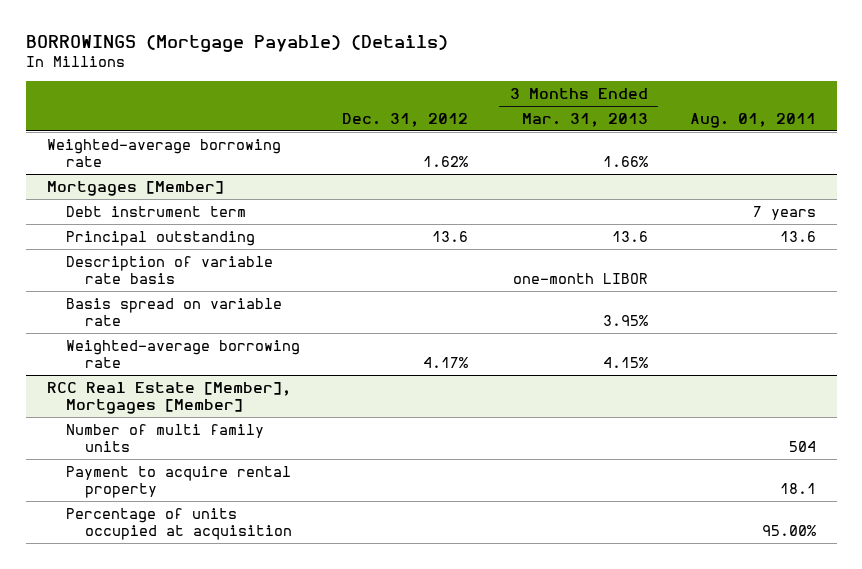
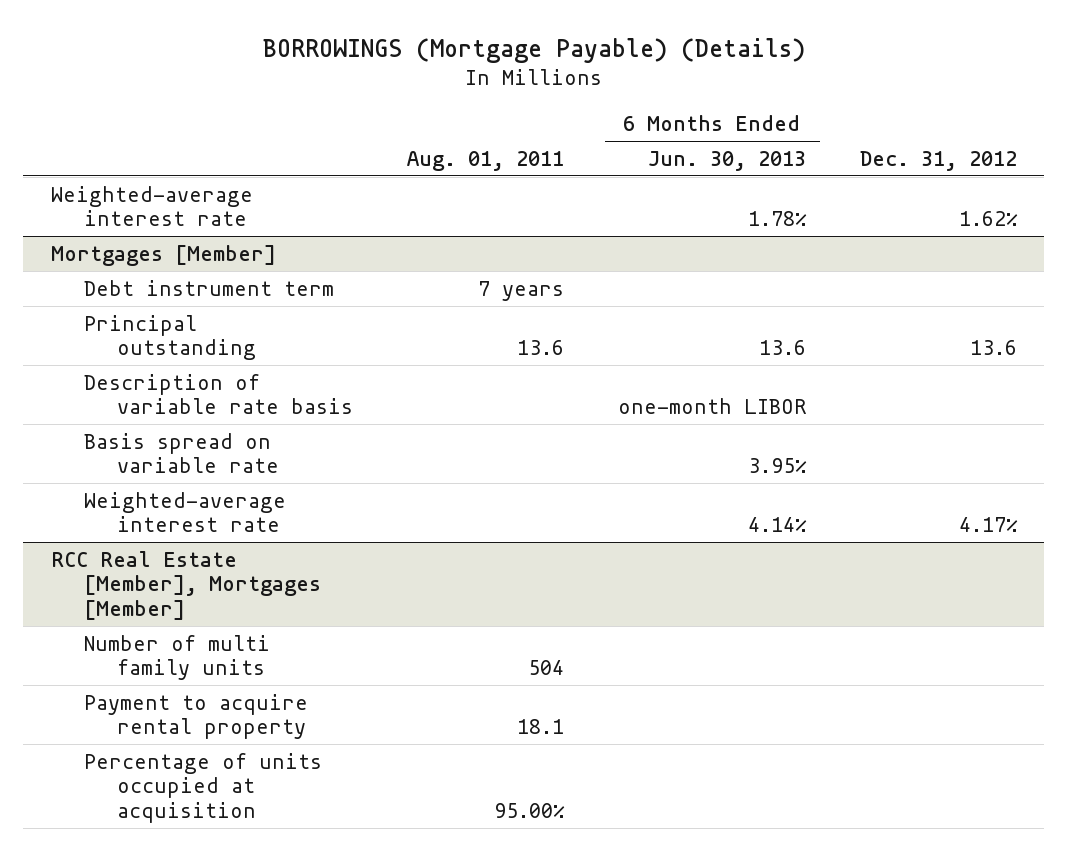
- | Dec. 31, 2012 | 3 Months Ended Mar. 31, 2013 | Aug. 01, 2011
+ | Aug. 01, 2011 | 6 Months Ended Jun. 30, 2013 | Dec. 31, 2012
- Weighted-average borrowing rate | 1.62% | 1.66% |
+ Weighted-average interest rate | | 1.78% | 1.62%
@ Mortgages [Member]
- Weighted-average borrowing rate | 4.17% | 4.15% |
+ Weighted-average interest rate | | 4.14% | 4.17%

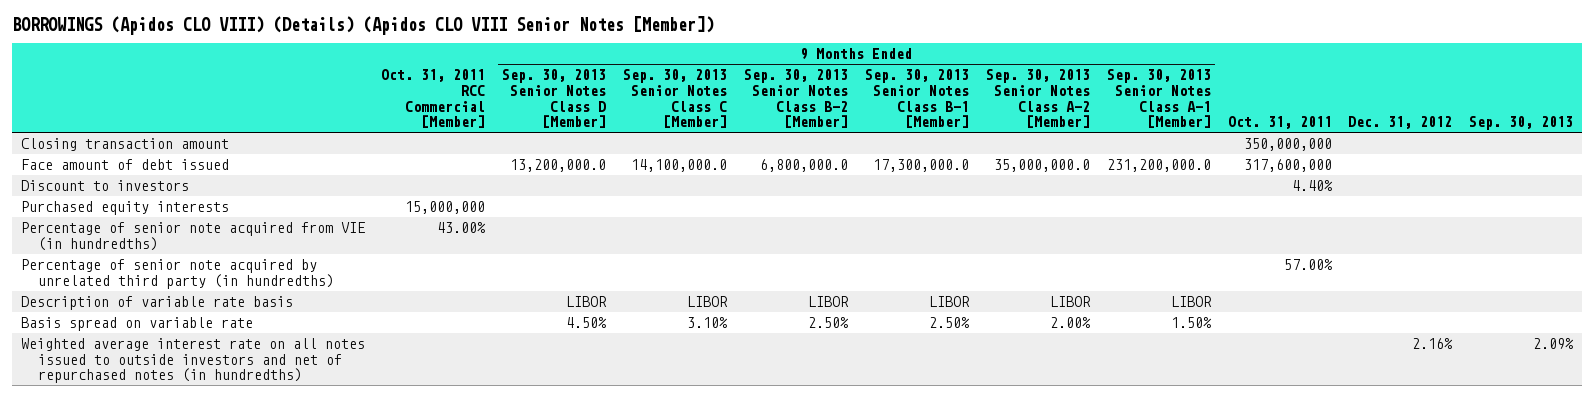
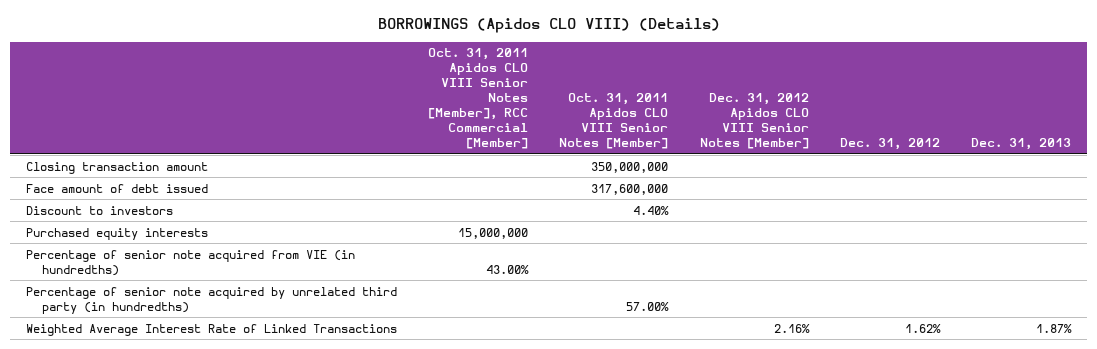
- BORROWINGS (Apidos CLO VIII) (Details) (Apidos CLO VIII Senior Notes [Member])
+ BORROWINGS (Apidos CLO VIII) (Details)
- | Oct. 31, 2011 RCC Commercial [Member] | 9 Months Ended Sep. 30, 2013 Senior Notes Class D [Member] | 9 Months Ended Sep. 30, 2013 Senior Notes Class C [Member] | 9 Months Ended Sep. 30, 2013 Senior Notes Class B-2 [Member] | 9 Months Ended Sep. 30, 2013 Senior Notes Class B-1 [Member] | 9 Months Ended Sep. 30, 2013 Senior Notes Class A-2 [Member] | 9 Months Ended Sep. 30, 2013 Senior Notes Class A-1 [Member] | Oct. 31, 2011 | Dec. 31, 2012 | Sep. 30, 2013
+ | Oct. 31, 2011 Apidos CLO VIII Senior Notes [Member], RCC Commercial [Member] | Oct. 31, 2011 Apidos CLO VIII Senior Notes [Member] | Dec. 31, 2012 Apidos CLO VIII Senior Notes [Member] | Dec. 31, 2012 | Dec. 31, 2013
- Description of variable rate basis | | LIBOR | LIBOR | LIBOR | LIBOR | LIBOR | LIBOR | | |
- Basis spread on variable rate | | 4.50% | 3.10% | 2.50% | 2.50% | 2.00% | 1.50% | | |
- Weighted average interest rate on all notes issued to outside investors and net of repurchased notes (in hundredths) | | | | | | | | | 2.16% | 2.09%
+ Weighted Average Interest Rate of Linked Transactions | | | 2.16% | 1.62% | 1.87%

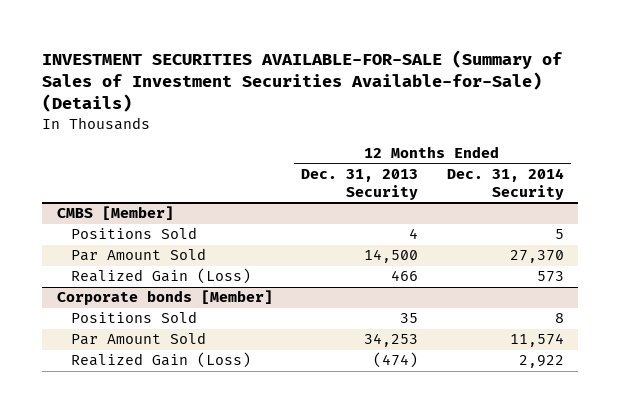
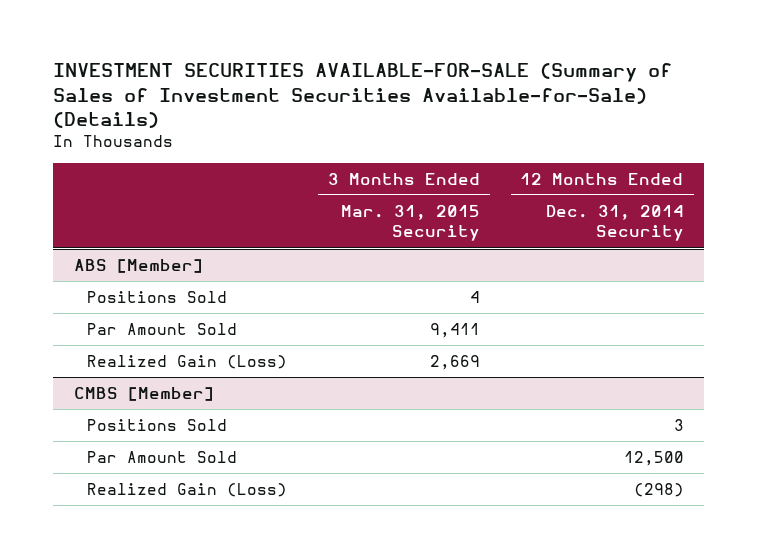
- | 12 Months Ended Dec. 31, 2013 Security | 12 Months Ended Dec. 31, 2014 Security
+ | 3 Months Ended Mar. 31, 2015 Security | 12 Months Ended Dec. 31, 2014 Security
+ ABS [Member]
+ Positions Sold | 4 |
+ Par Amount Sold | 9,411 |
+ Realized Gain (Loss) | 2,669 |
@ CMBS [Member]
- Positions Sold | 4 | 5
- Par Amount Sold | 14,500 | 27,370
- Realized Gain (Loss) | 466 | 573
- Corporate bonds [Member]
- Positions Sold | 35 | 8
- Par Amount Sold | 34,253 | 11,574
- Realized Gain (Loss) | (474) | 2,922
@ CMBS [Member]
+ Positions Sold | | 3
+ Par Amount Sold | | 12,500
+ Realized Gain (Loss) | | (298)

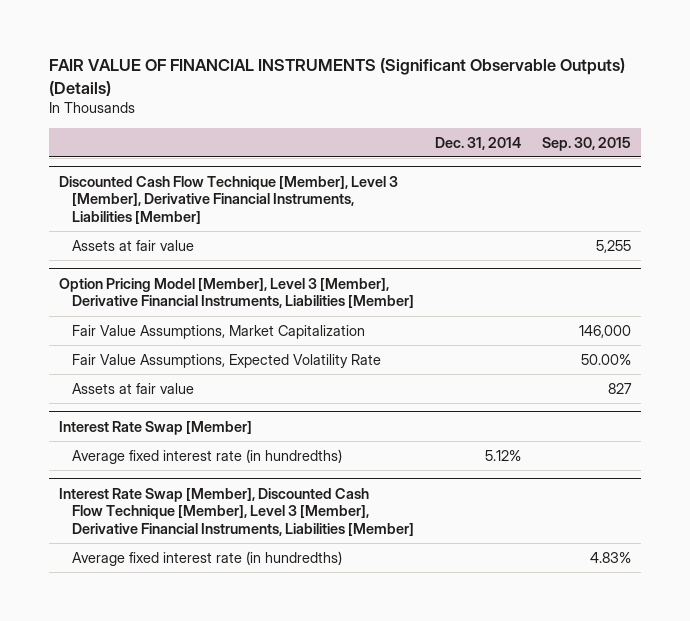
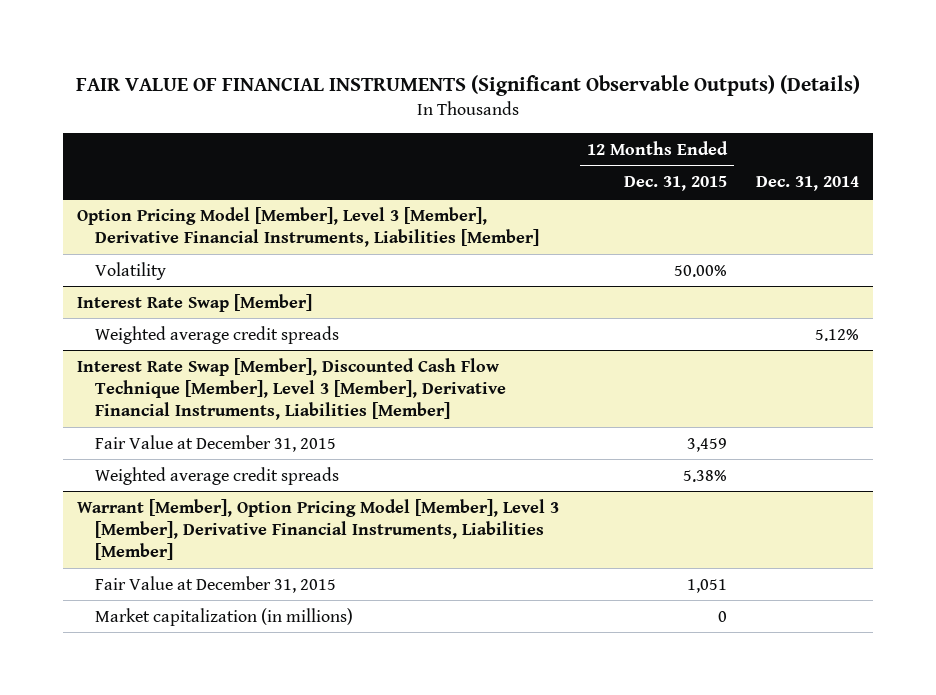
- | Dec. 31, 2014 | Sep. 30, 2015
+ | 12 Months Ended Dec. 31, 2015 | Dec. 31, 2014
- Discounted Cash Flow Technique [Member], Level 3 [Member], Derivative Financial Instruments, Liabilities [Member]
- Assets at fair value | | 5,255
@ Option Pricing Model [Member], Level 3 [Member], Derivative Financial Instruments, Liabilities [Member]
- Fair Value Assumptions, Market Capitalization | | 146,000
- Fair Value Assumptions, Expected Volatility Rate | | 50.00%
- Assets at fair value | | 827
+ Volatility | 50.00% |
@ Interest Rate Swap [Member]
- Average fixed interest rate (in hundredths) | 5.12% |
+ Weighted average credit spreads | | 5.12%
@ Interest Rate Swap [Member], Discounted Cash Flow Technique [Member], Level 3 [Member], Derivative Financial Instruments, Liabilities [Member]
- Average fixed interest rate (in hundredths) | | 4.83%
+ Fair Value at December 31, 2015 | 3,459 |
+ Weighted average credit spreads | 5.38% |
+ Warrant [Member], Option Pricing Model [Member], Level 3 [Member], Derivative Financial Instruments, Liabilities [Member]
+ Fair Value at December 31, 2015 | 1,051 |
+ Market capitalization (in millions) | 0 |

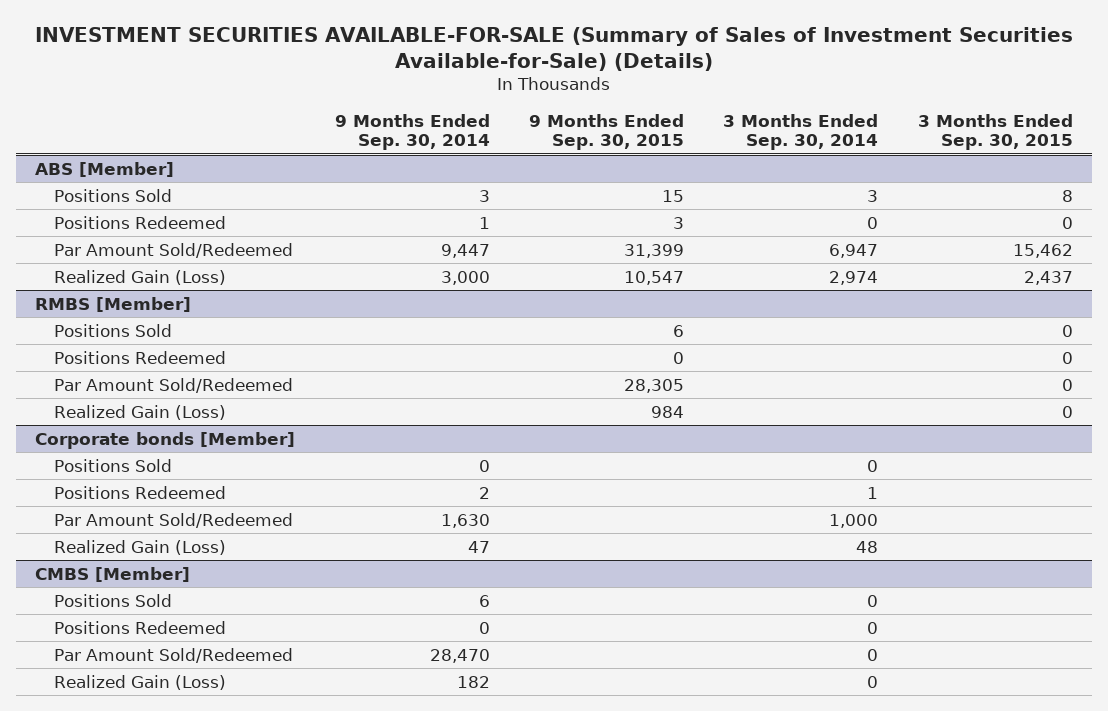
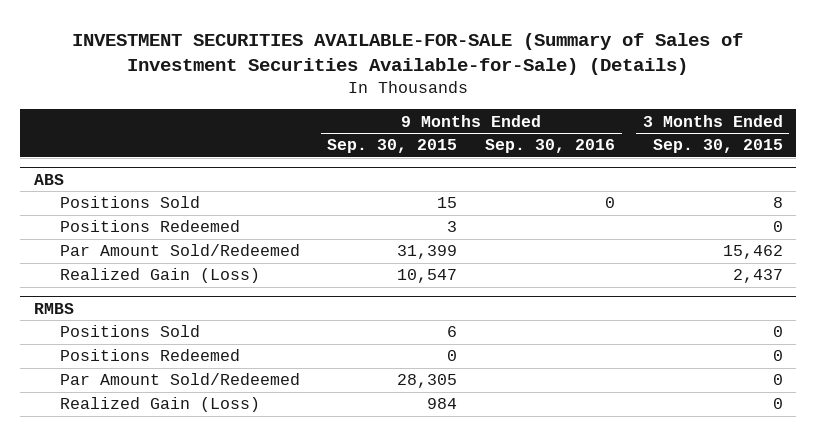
- | 9 Months Ended Sep. 30, 2014 | 9 Months Ended Sep. 30, 2015 | 3 Months Ended Sep. 30, 2014 | 3 Months Ended Sep. 30, 2015
+ | 9 Months Ended Sep. 30, 2015 | 9 Months Ended Sep. 30, 2016 | 3 Months Ended Sep. 30, 2015
- ABS [Member]
+ ABS
- RMBS [Member]
+ RMBS
- Corporate bonds [Member]
- Positions Sold | 0 | | 0 |
- Positions Redeemed | 2 | | 1 |
- Par Amount Sold/Redeemed | 1,630 | | 1,000 |
- Realized Gain (Loss) | 47 | | 48 |
- CMBS [Member]
- Positions Sold | 6 | | 0 |
- Positions Redeemed | 0 | | 0 |
- Par Amount Sold/Redeemed | 28,470 | | 0 |
- Realized Gain (Loss) | 182 | | 0 |

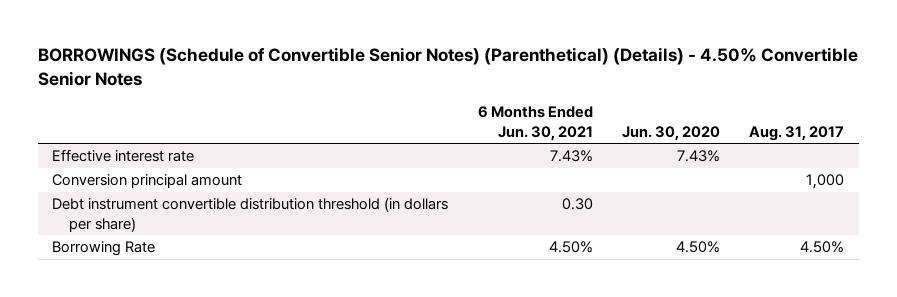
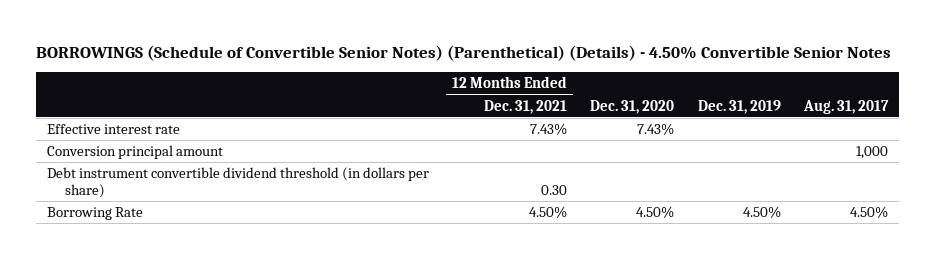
- | 6 Months Ended Jun. 30, 2021 | Jun. 30, 2020 | Aug. 31, 2017
+ | 12 Months Ended Dec. 31, 2021 | Dec. 31, 2020 | Dec. 31, 2019 | Aug. 31, 2017
- Debt instrument convertible distribution threshold (in dollars per share) | 0.30 | |
+ Debt instrument convertible dividend threshold (in dollars per share) | 0.30 | | |

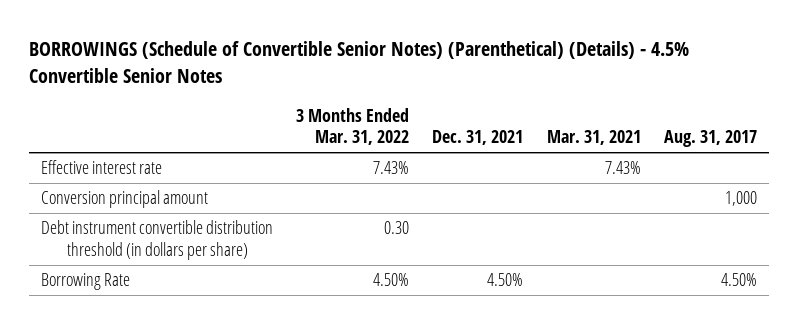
- BORROWINGS (Schedule of Convertible Senior Notes) (Parenthetical) (Details) - 4.50% Convertible Senior Notes
+ BORROWINGS (Schedule of Convertible Senior Notes) (Parenthetical) (Details) - 4.5% Convertible Senior Notes
- | 12 Months Ended Dec. 31, 2021 | Dec. 31, 2020 | Dec. 31, 2019 | Aug. 31, 2017
+ | 3 Months Ended Mar. 31, 2022 | Dec. 31, 2021 | Mar. 31, 2021 | Aug. 31, 2017
- Debt instrument convertible dividend threshold (in dollars per share) | 0.30 | | |
+ Debt instrument convertible distribution threshold (in dollars per share) | 0.30 | | |

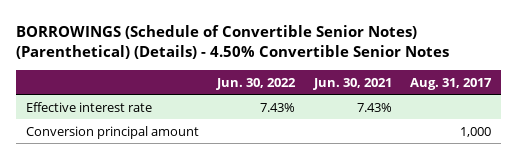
- BORROWINGS (Schedule of Convertible Senior Notes) (Parenthetical) (Details) - 4.5% Convertible Senior Notes
+ BORROWINGS (Schedule of Convertible Senior Notes) (Parenthetical) (Details) - 4.50% Convertible Senior Notes
- | 3 Months Ended Mar. 31, 2022 | Dec. 31, 2021 | Mar. 31, 2021 | Aug. 31, 2017
+ | Jun. 30, 2022 | Jun. 30, 2021 | Aug. 31, 2017
- Debt instrument convertible distribution threshold (in dollars per share) | 0.30 | | |
- Borrowing Rate | 4.50% | 4.50% | | 4.50%

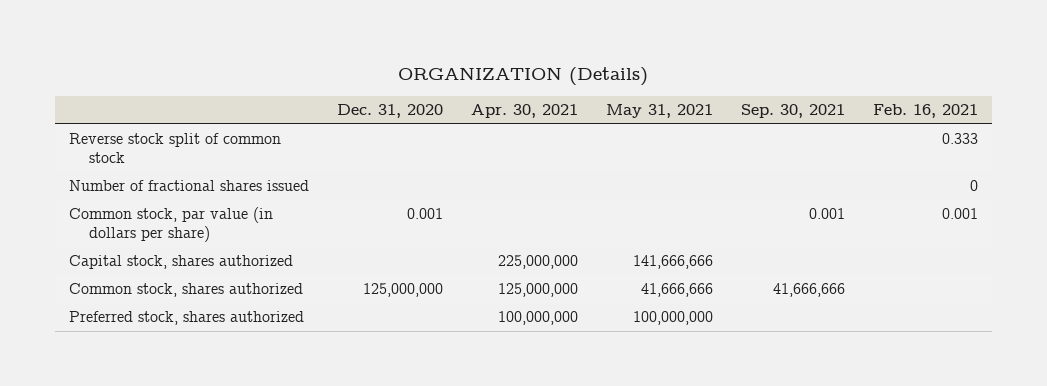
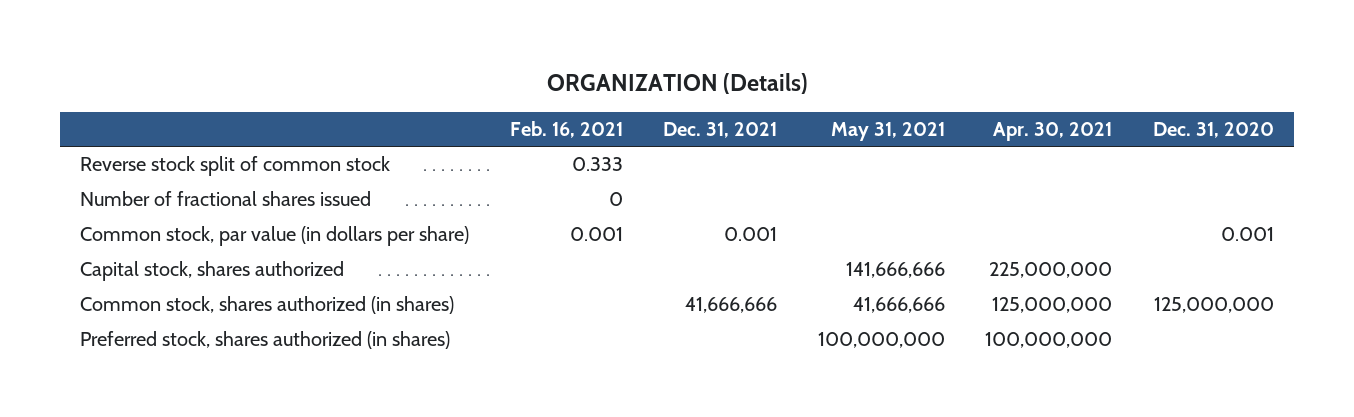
- | Dec. 31, 2020 | Apr. 30, 2021 | May 31, 2021 | Sep. 30, 2021 | Feb. 16, 2021
+ | Feb. 16, 2021 | Dec. 31, 2021 | May 31, 2021 | Apr. 30, 2021 | Dec. 31, 2020
- Common stock, shares authorized | 125,000,000 | 125,000,000 | 41,666,666 | 41,666,666 |
- Preferred stock, shares authorized | | 100,000,000 | 100,000,000 | |
+ Common stock, shares authorized (in shares) | | 41,666,666 | 41,666,666 | 125,000,000 | 125,000,000
+ Preferred stock, shares authorized (in shares) | | | 100,000,000 | 100,000,000 |

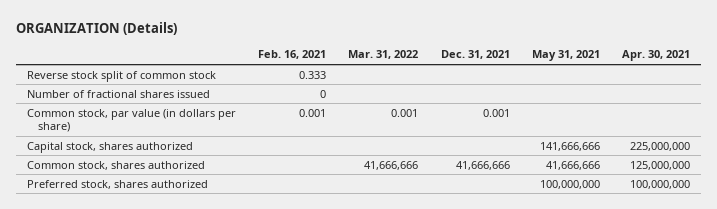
- | Feb. 16, 2021 | Dec. 31, 2021 | May 31, 2021 | Apr. 30, 2021 | Dec. 31, 2020
+ | Feb. 16, 2021 | Mar. 31, 2022 | Dec. 31, 2021 | May 31, 2021 | Apr. 30, 2021
- Common stock, shares authorized (in shares) | | 41,666,666 | 41,666,666 | 125,000,000 | 125,000,000
- Preferred stock, shares authorized (in shares) | | | 100,000,000 | 100,000,000 |
+ Common stock, shares authorized | | 41,666,666 | 41,666,666 | 41,666,666 | 125,000,000
+ Preferred stock, shares authorized | | | | 100,000,000 | 100,000,000

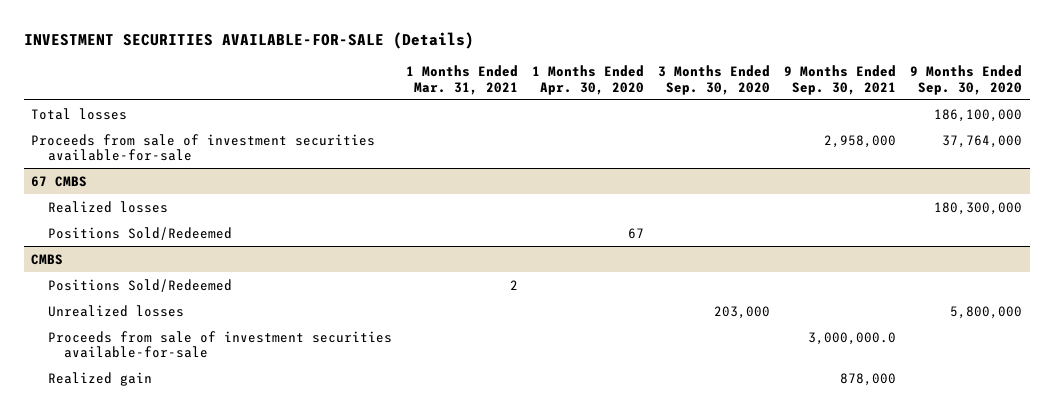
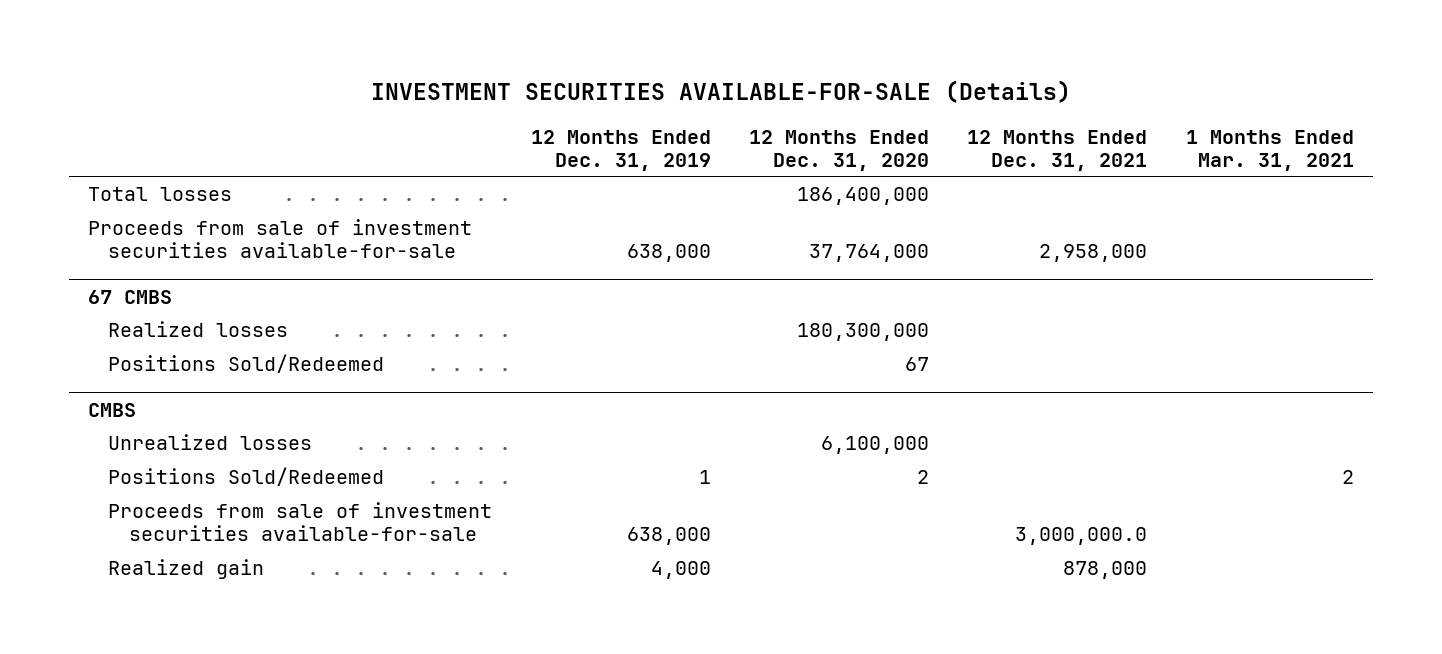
- | 1 Months Ended Mar. 31, 2021 | 1 Months Ended Apr. 30, 2020 | 3 Months Ended Sep. 30, 2020 | 9 Months Ended Sep. 30, 2021 | 9 Months Ended Sep. 30, 2020
+ | 12 Months Ended Dec. 31, 2019 | 12 Months Ended Dec. 31, 2020 | 12 Months Ended Dec. 31, 2021 | 1 Months Ended Mar. 31, 2021
@ CMBS
moved down: Positions Sold/Redeemed | 1 | 2 | | 2

